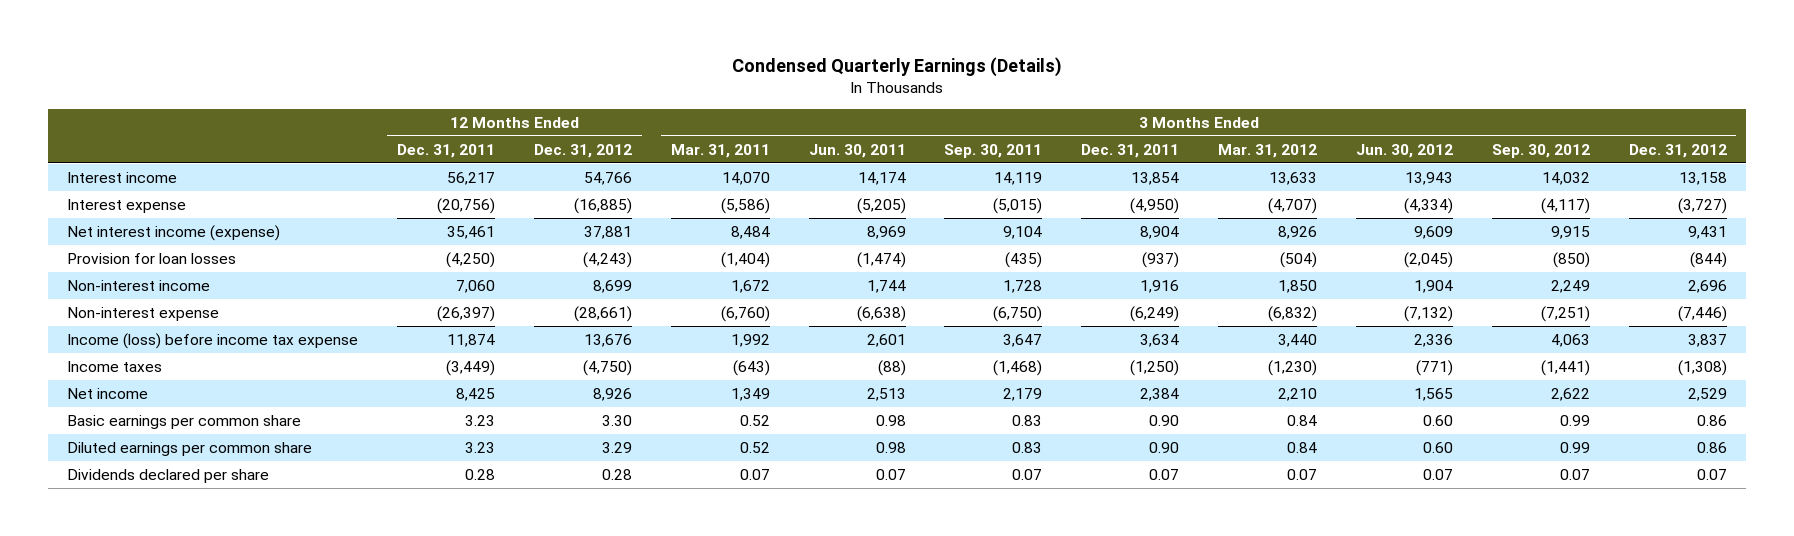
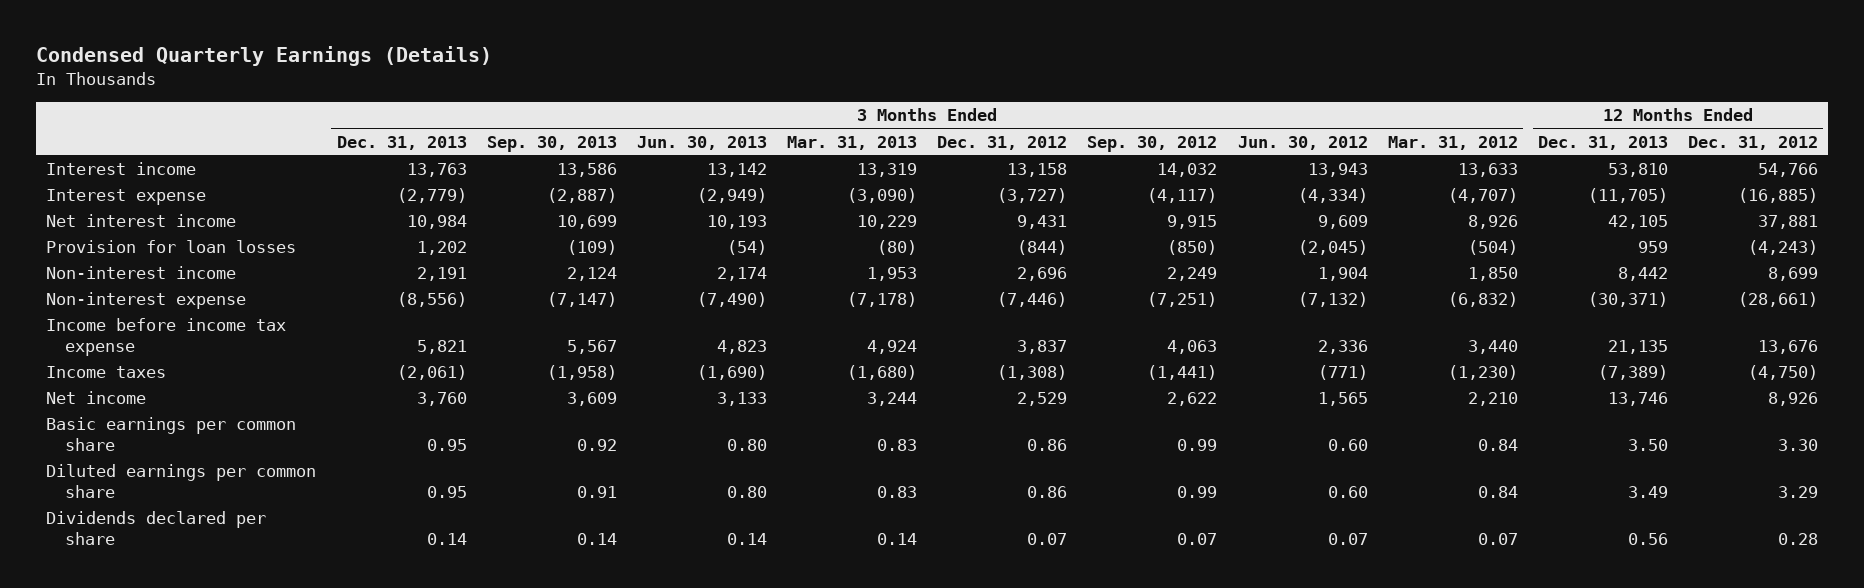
- | 12 Months Ended Dec. 31, 2011 | 12 Months Ended Dec. 31, 2012 | 3 Months Ended Mar. 31, 2011 | 3 Months Ended Jun. 30, 2011 | 3 Months Ended Sep. 30, 2011 | 3 Months Ended Dec. 31, 2011 | 3 Months Ended Mar. 31, 2012 | 3 Months Ended Jun. 30, 2012 | 3 Months Ended Sep. 30, 2012 | 3 Months Ended Dec. 31, 2012
+ | 3 Months Ended Dec. 31, 2013 | 3 Months Ended Sep. 30, 2013 | 3 Months Ended Jun. 30, 2013 | 3 Months Ended Mar. 31, 2013 | 3 Months Ended Dec. 31, 2012 | 3 Months Ended Sep. 30, 2012 | 3 Months Ended Jun. 30, 2012 | 3 Months Ended Mar. 31, 2012 | 12 Months Ended Dec. 31, 2013 | 12 Months Ended Dec. 31, 2012
- Net interest income (expense) | 35,461 | 37,881 | 8,484 | 8,969 | 9,104 | 8,904 | 8,926 | 9,609 | 9,915 | 9,431
+ Net interest income | 10,984 | 10,699 | 10,193 | 10,229 | 9,431 | 9,915 | 9,609 | 8,926 | 42,105 | 37,881
- Income (loss) before income tax expense | 11,874 | 13,676 | 1,992 | 2,601 | 3,647 | 3,634 | 3,440 | 2,336 | 4,063 | 3,837
+ Income before income tax expense | 5,821 | 5,567 | 4,823 | 4,924 | 3,837 | 4,063 | 2,336 | 3,440 | 21,135 | 13,676

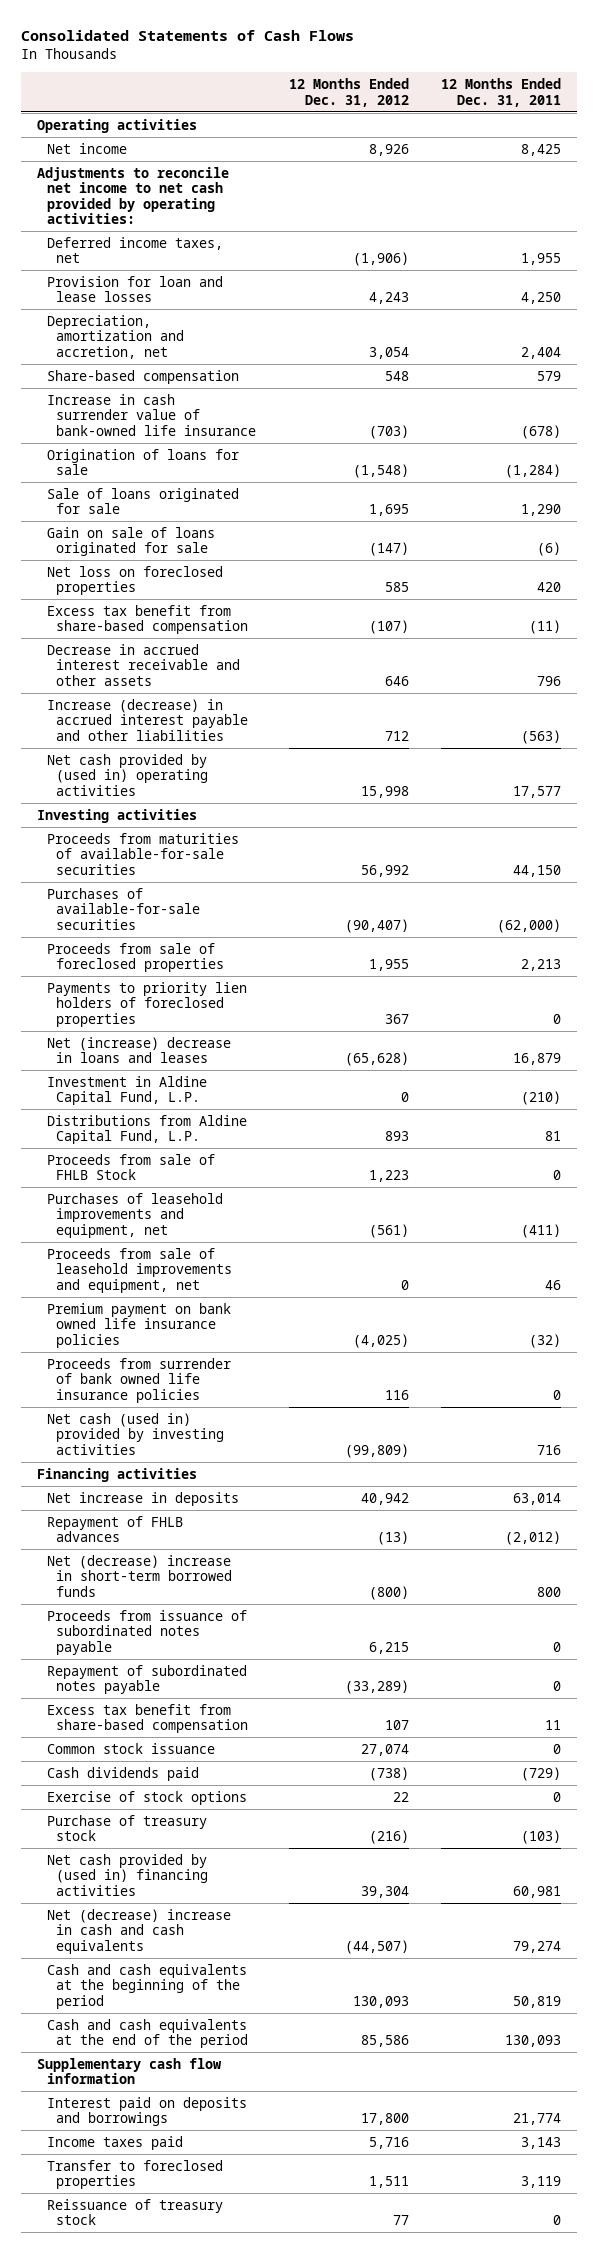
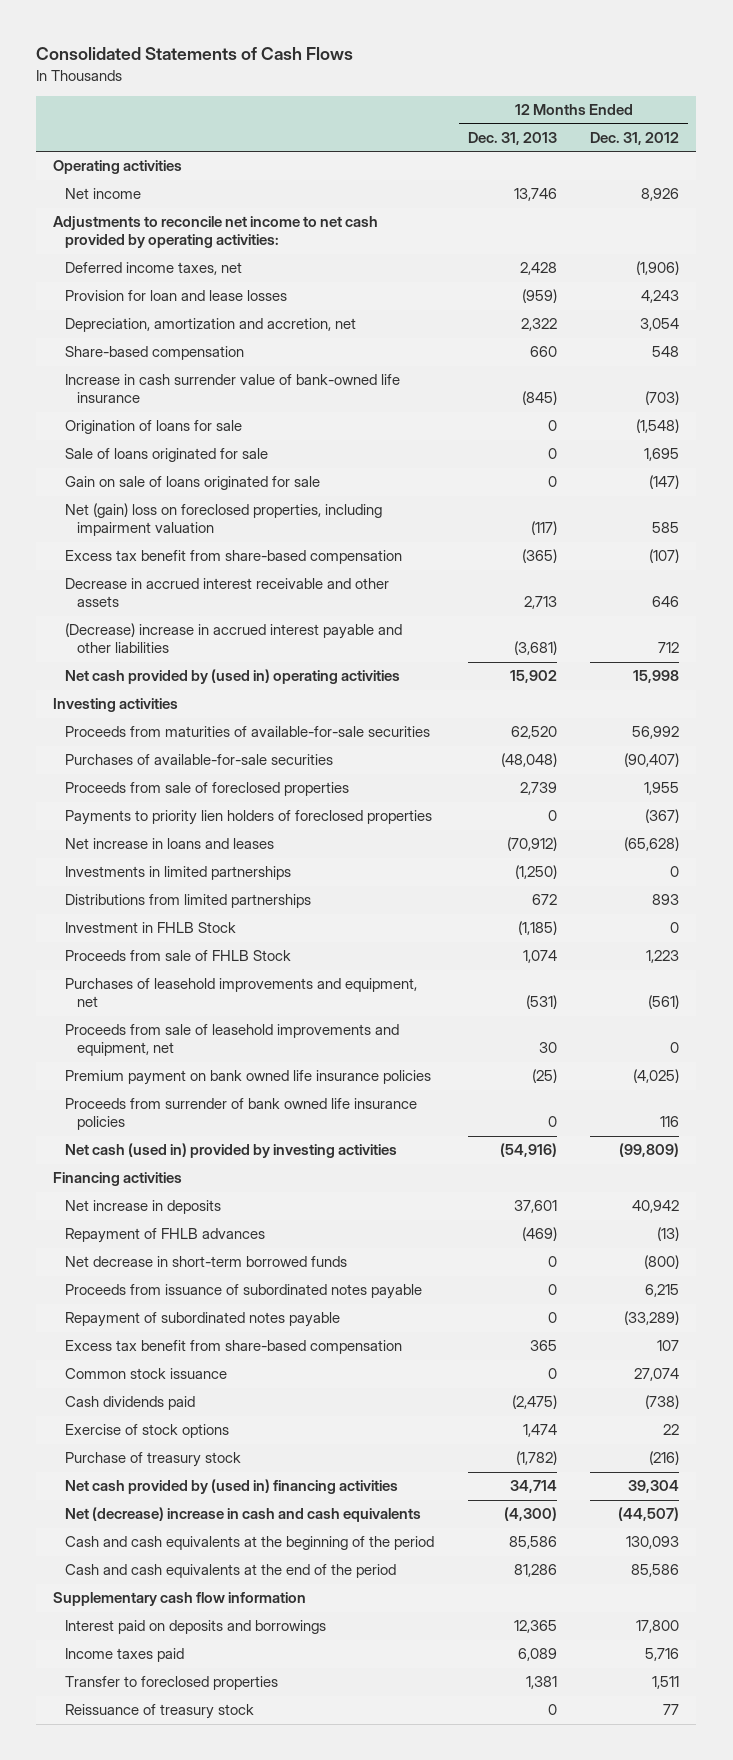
- | 12 Months Ended Dec. 31, 2012 | 12 Months Ended Dec. 31, 2011
+ | 12 Months Ended Dec. 31, 2013 | 12 Months Ended Dec. 31, 2012
- Net loss on foreclosed properties | 585 | 420
+ Net (gain) loss on foreclosed properties, including impairment valuation | (117) | 585
- Increase (decrease) in accrued interest payable and other liabilities | 712 | (563)
+ (Decrease) increase in accrued interest payable and other liabilities | (3,681) | 712
- Payments to priority lien holders of foreclosed properties | 367 | 0
- Net (increase) decrease in loans and leases | (65,628) | 16,879
- Investment in Aldine Capital Fund, L.P. | 0 | (210)
- Distributions from Aldine Capital Fund, L.P. | 893 | 81
+ Payments to priority lien holders of foreclosed properties | 0 | (367)
+ Net increase in loans and leases | (70,912) | (65,628)
+ Investments in limited partnerships | (1,250) | 0
+ Distributions from limited partnerships | 672 | 893
+ Investment in FHLB Stock | (1,185) | 0
- Net (decrease) increase in short-term borrowed funds | (800) | 800
+ Net decrease in short-term borrowed funds | 0 | (800)

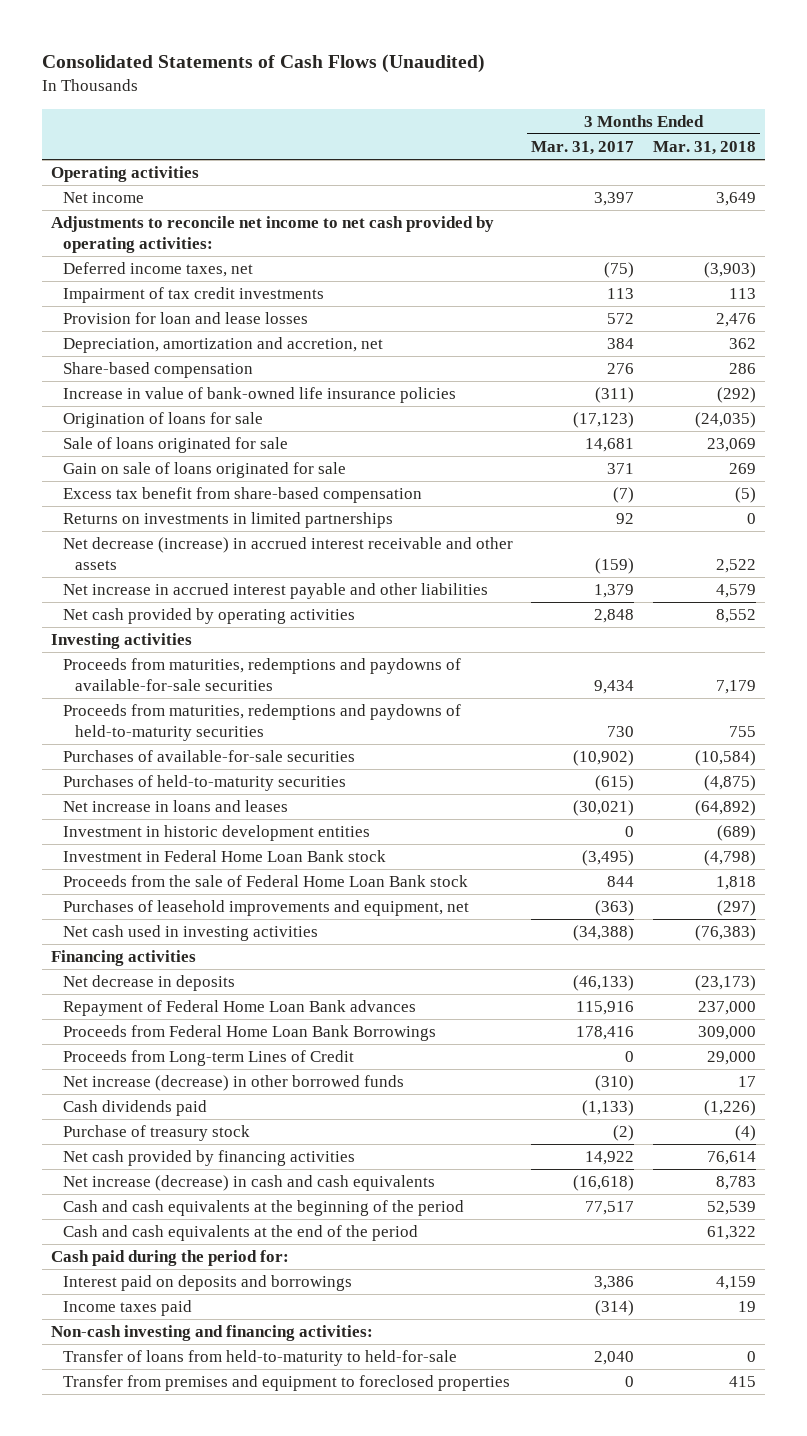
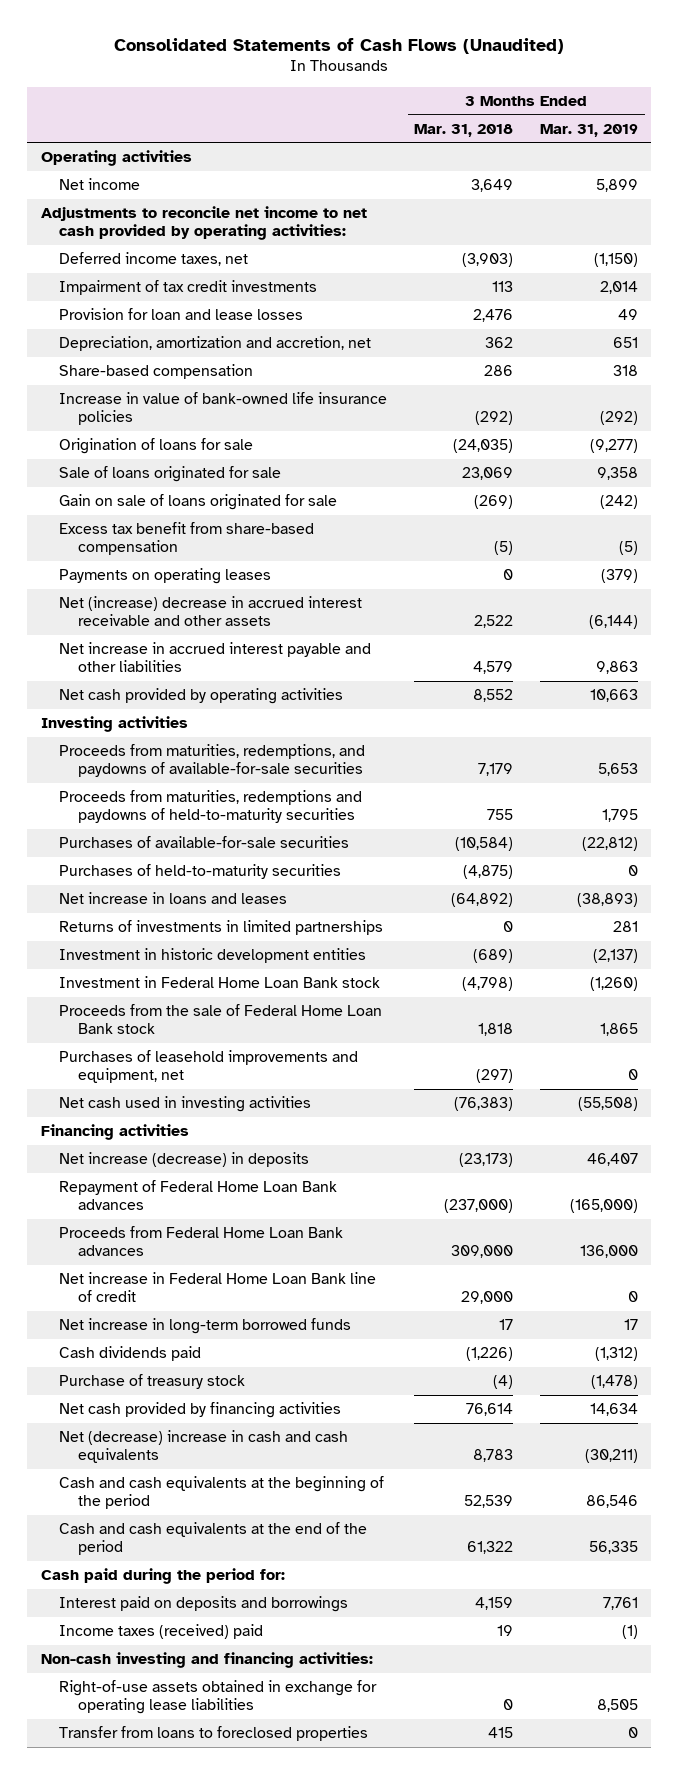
- | 3 Months Ended Mar. 31, 2017 | 3 Months Ended Mar. 31, 2018
+ | 3 Months Ended Mar. 31, 2018 | 3 Months Ended Mar. 31, 2019
- Gain on sale of loans originated for sale | 371 | 269
+ Gain on sale of loans originated for sale | (269) | (242)
- Returns on investments in limited partnerships | 92 | 0
- Net decrease (increase) in accrued interest receivable and other assets | (159) | 2,522
+ Payments on operating leases | 0 | (379)
+ Net (increase) decrease in accrued interest receivable and other assets | 2,522 | (6,144)
- Proceeds from maturities, redemptions and paydowns of available-for-sale securities | 9,434 | 7,179
+ Proceeds from maturities, redemptions, and paydowns of available-for-sale securities | 7,179 | 5,653
+ Returns of investments in limited partnerships | 0 | 281
- Net decrease in deposits | (46,133) | (23,173)
- Repayment of Federal Home Loan Bank advances | 115,916 | 237,000
- Proceeds from Federal Home Loan Bank Borrowings | 178,416 | 309,000
- Proceeds from Long-term Lines of Credit | 0 | 29,000
- Net increase (decrease) in other borrowed funds | (310) | 17
+ Net increase (decrease) in deposits | (23,173) | 46,407
+ Repayment of Federal Home Loan Bank advances | (237,000) | (165,000)
+ Proceeds from Federal Home Loan Bank advances | 309,000 | 136,000
+ Net increase in Federal Home Loan Bank line of credit | 29,000 | 0
+ Net increase in long-term borrowed funds | 17 | 17
- Net increase (decrease) in cash and cash equivalents | (16,618) | 8,783
+ Net (decrease) increase in cash and cash equivalents | 8,783 | (30,211)
- Income taxes paid | (314) | 19
+ Income taxes (received) paid | 19 | (1)
- Transfer of loans from held-to-maturity to held-for-sale | 2,040 | 0
- Transfer from premises and equipment to foreclosed properties | 0 | 415
+ Right-of-use assets obtained in exchange for operating lease liabilities | 0 | 8,505
+ Transfer from loans to foreclosed properties | 415 | 0

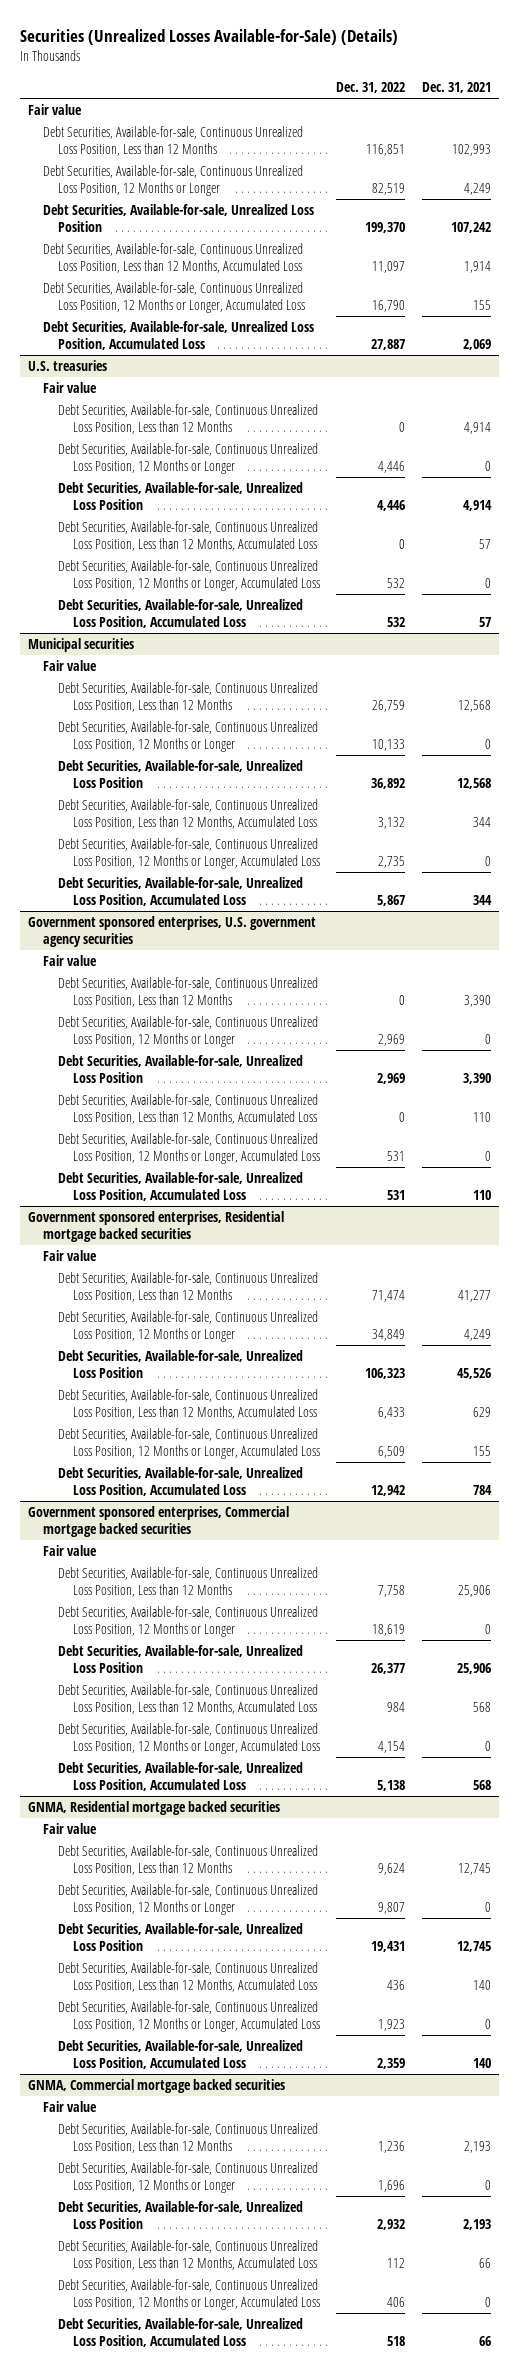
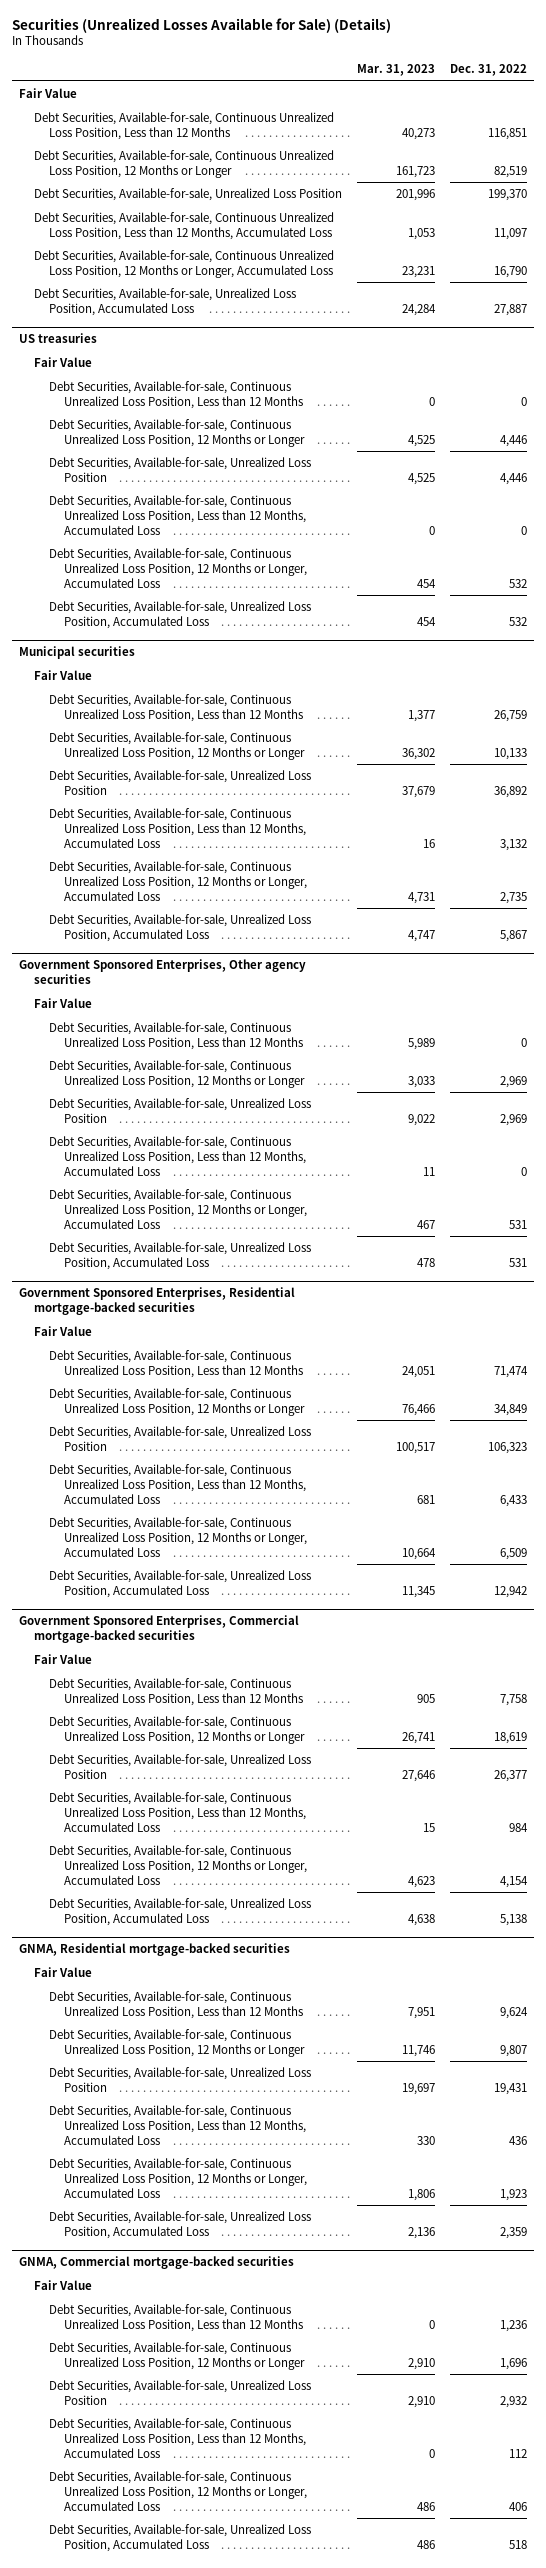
- Securities (Unrealized Losses Available-for-Sale) (Details)
+ Securities (Unrealized Losses Available for Sale) (Details)
- | Dec. 31, 2022 | Dec. 31, 2021
+ | Mar. 31, 2023 | Dec. 31, 2022
- Fair value
+ Fair Value
- U.S. treasuries
- Fair value
+ US treasuries
+ Fair Value
@ Municipal securities
- Fair value
+ Fair Value
- Government sponsored enterprises, U.S. government agency securities
- Fair value
+ Government Sponsored Enterprises, Other agency securities
+ Fair Value
- Government sponsored enterprises, Residential mortgage backed securities
- Fair value
+ Government Sponsored Enterprises, Residential mortgage-backed securities
+ Fair Value
- Government sponsored enterprises, Commercial mortgage backed securities
- Fair value
+ Government Sponsored Enterprises, Commercial mortgage-backed securities
+ Fair Value
- GNMA, Residential mortgage backed securities
- Fair value
+ GNMA, Residential mortgage-backed securities
+ Fair Value
- GNMA, Commercial mortgage backed securities
- Fair value
+ GNMA, Commercial mortgage-backed securities
+ Fair Value

